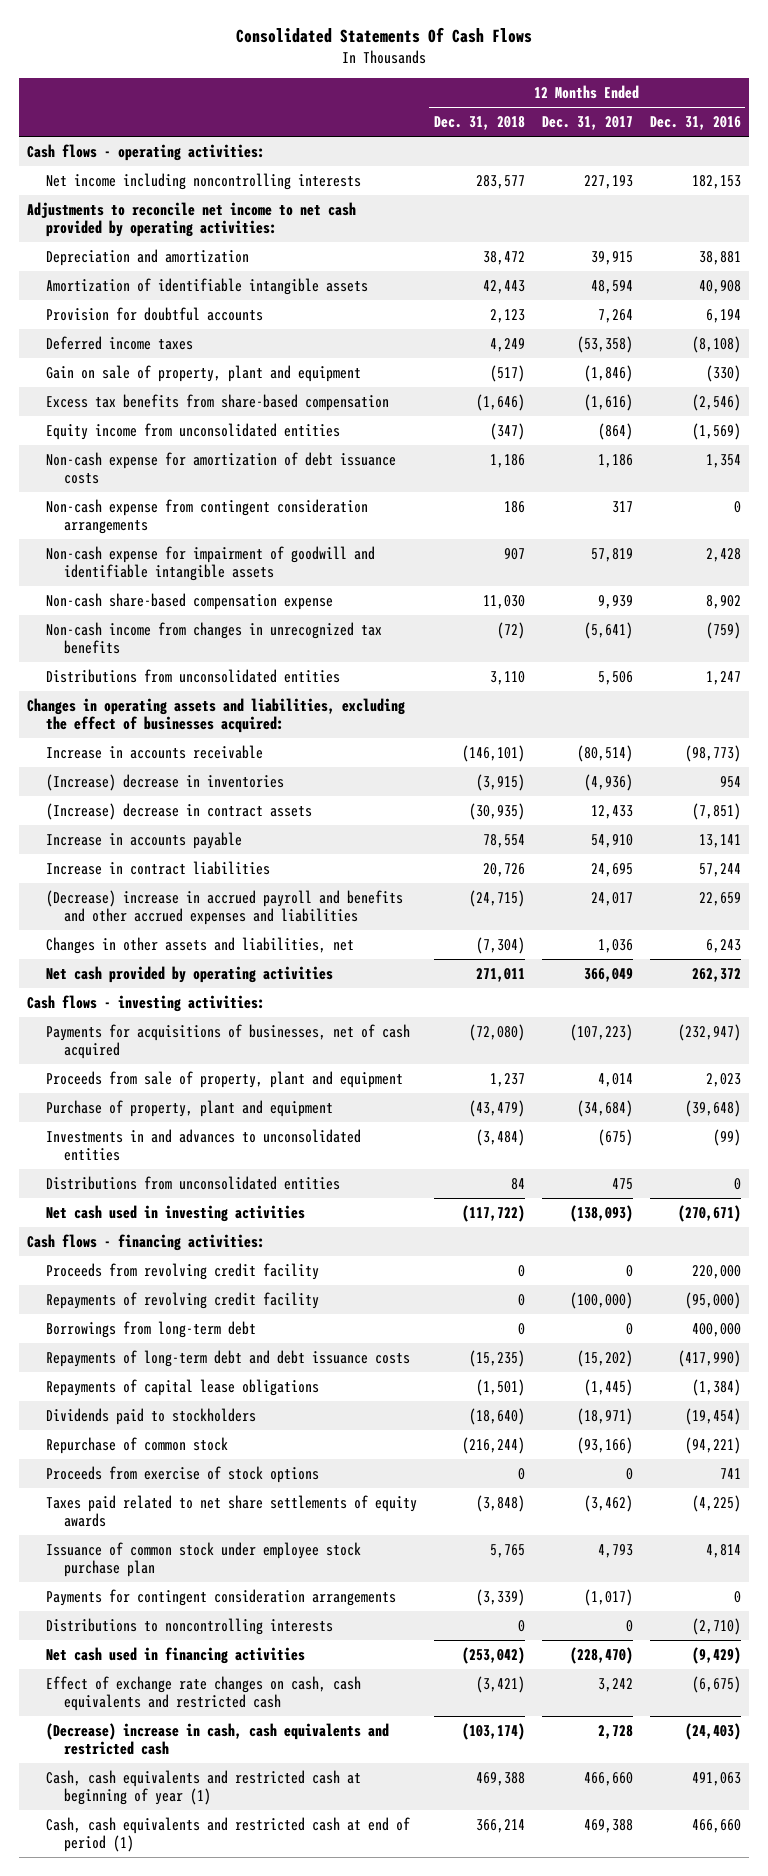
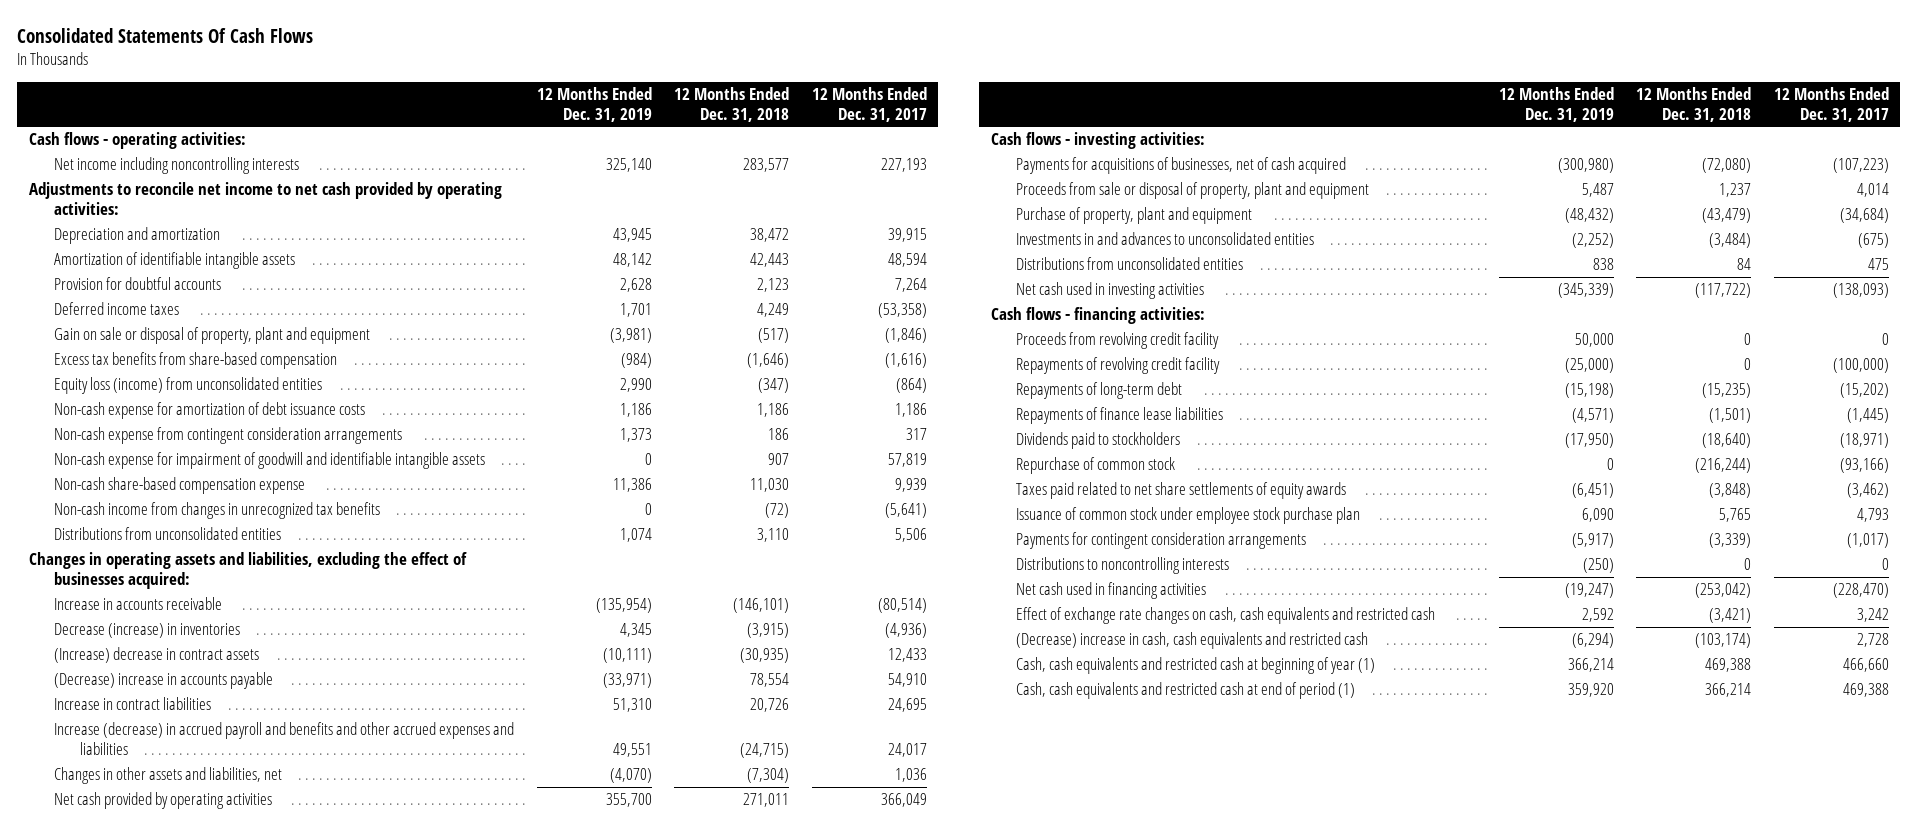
- | 12 Months Ended Dec. 31, 2018 | 12 Months Ended Dec. 31, 2017 | 12 Months Ended Dec. 31, 2016
+ | 12 Months Ended Dec. 31, 2019 | 12 Months Ended Dec. 31, 2018 | 12 Months Ended Dec. 31, 2017
- Gain on sale of property, plant and equipment | (517) | (1,846) | (330)
+ Gain on sale or disposal of property, plant and equipment | (3,981) | (517) | (1,846)
- Equity income from unconsolidated entities | (347) | (864) | (1,569)
+ Equity loss (income) from unconsolidated entities | 2,990 | (347) | (864)
- (Increase) decrease in inventories | (3,915) | (4,936) | 954
+ Decrease (increase) in inventories | 4,345 | (3,915) | (4,936)
- Increase in accounts payable | 78,554 | 54,910 | 13,141
+ (Decrease) increase in accounts payable | (33,971) | 78,554 | 54,910
- (Decrease) increase in accrued payroll and benefits and other accrued expenses and liabilities | (24,715) | 24,017 | 22,659
+ Increase (decrease) in accrued payroll and benefits and other accrued expenses and liabilities | 49,551 | (24,715) | 24,017
- Proceeds from sale of property, plant and equipment | 1,237 | 4,014 | 2,023
+ Proceeds from sale or disposal of property, plant and equipment | 5,487 | 1,237 | 4,014
- Borrowings from long-term debt | 0 | 0 | 400,000
- Repayments of long-term debt and debt issuance costs | (15,235) | (15,202) | (417,990)
- Repayments of capital lease obligations | (1,501) | (1,445) | (1,384)
+ Repayments of long-term debt | (15,198) | (15,235) | (15,202)
+ Repayments of finance lease liabilities | (4,571) | (1,501) | (1,445)
- Proceeds from exercise of stock options | 0 | 0 | 741

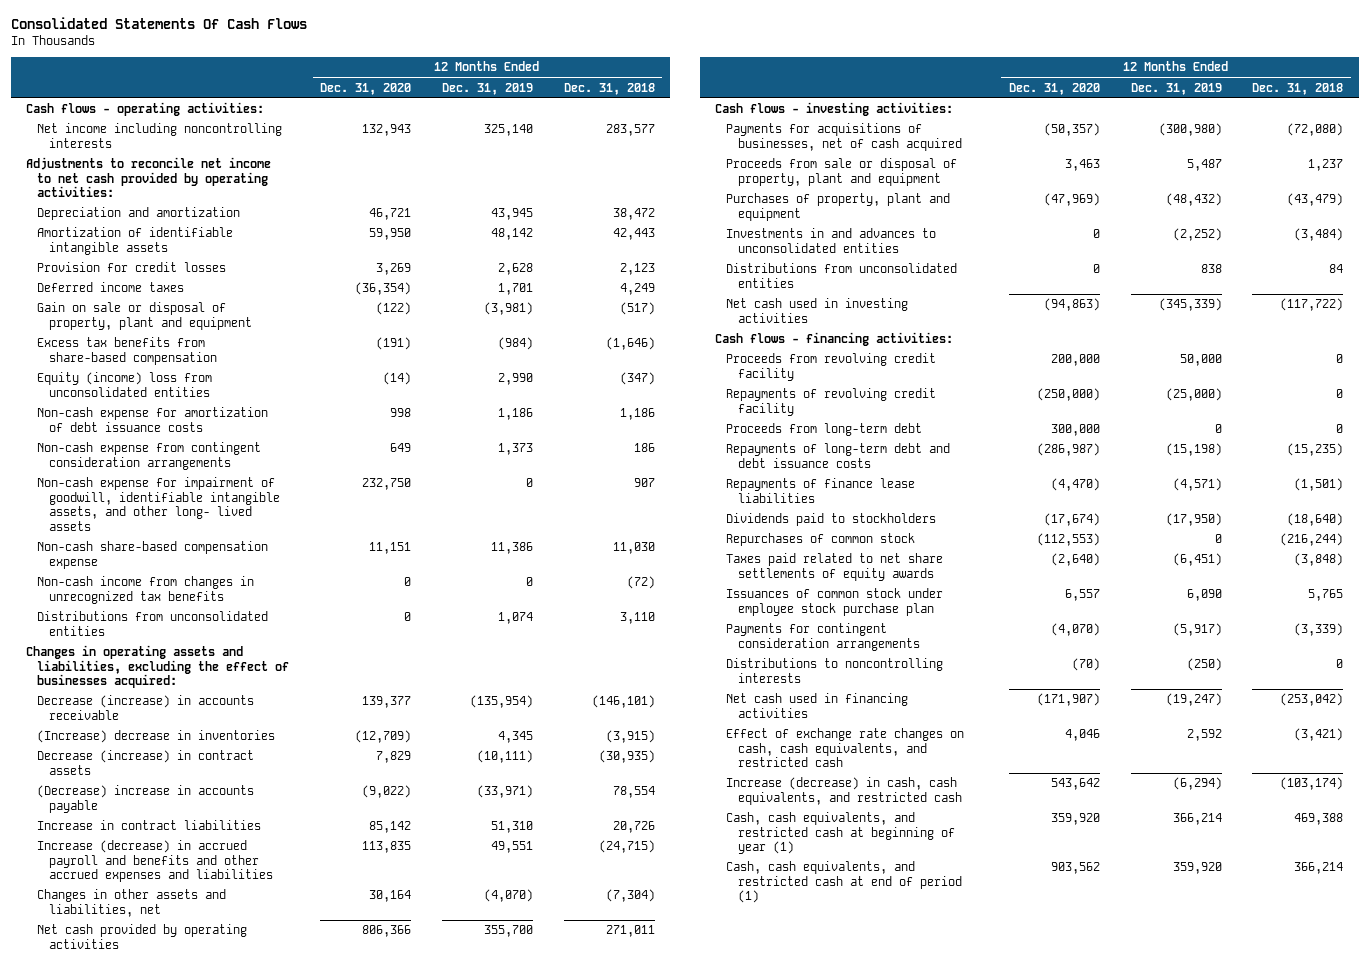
- | 12 Months Ended Dec. 31, 2019 | 12 Months Ended Dec. 31, 2018 | 12 Months Ended Dec. 31, 2017
+ | 12 Months Ended Dec. 31, 2020 | 12 Months Ended Dec. 31, 2019 | 12 Months Ended Dec. 31, 2018
- Provision for doubtful accounts | 2,628 | 2,123 | 7,264
+ Provision for credit losses | 3,269 | 2,628 | 2,123
- Equity loss (income) from unconsolidated entities | 2,990 | (347) | (864)
+ Equity (income) loss from unconsolidated entities | (14) | 2,990 | (347)
- Non-cash expense for impairment of goodwill and identifiable intangible assets | 0 | 907 | 57,819
+ Non-cash expense for impairment of goodwill, identifiable intangible assets, and other long- lived assets | 232,750 | 0 | 907
- Increase in accounts receivable | (135,954) | (146,101) | (80,514)
- Decrease (increase) in inventories | 4,345 | (3,915) | (4,936)
- (Increase) decrease in contract assets | (10,111) | (30,935) | 12,433
+ Decrease (increase) in accounts receivable | 139,377 | (135,954) | (146,101)
+ (Increase) decrease in inventories | (12,709) | 4,345 | (3,915)
+ Decrease (increase) in contract assets | 7,829 | (10,111) | (30,935)
- Purchase of property, plant and equipment | (48,432) | (43,479) | (34,684)
+ Purchases of property, plant and equipment | (47,969) | (48,432) | (43,479)
- Repayments of long-term debt | (15,198) | (15,235) | (15,202)
+ Proceeds from long-term debt | 300,000 | 0 | 0
+ Repayments of long-term debt and debt issuance costs | (286,987) | (15,198) | (15,235)
- Repurchase of common stock | 0 | (216,244) | (93,166)
+ Repurchases of common stock | (112,553) | 0 | (216,244)
- Issuance of common stock under employee stock purchase plan | 6,090 | 5,765 | 4,793
+ Issuances of common stock under employee stock purchase plan | 6,557 | 6,090 | 5,765
- Effect of exchange rate changes on cash, cash equivalents and restricted cash | 2,592 | (3,421) | 3,242
- (Decrease) increase in cash, cash equivalents and restricted cash | (6,294) | (103,174) | 2,728
- Cash, cash equivalents and restricted cash at beginning of year (1) | 366,214 | 469,388 | 466,660
- Cash, cash equivalents and restricted cash at end of period (1) | 359,920 | 366,214 | 469,388
+ Effect of exchange rate changes on cash, cash equivalents, and restricted cash | 4,046 | 2,592 | (3,421)
+ Increase (decrease) in cash, cash equivalents, and restricted cash | 543,642 | (6,294) | (103,174)
+ Cash, cash equivalents, and restricted cash at beginning of year (1) | 359,920 | 366,214 | 469,388
+ Cash, cash equivalents, and restricted cash at end of period (1) | 903,562 | 359,920 | 366,214

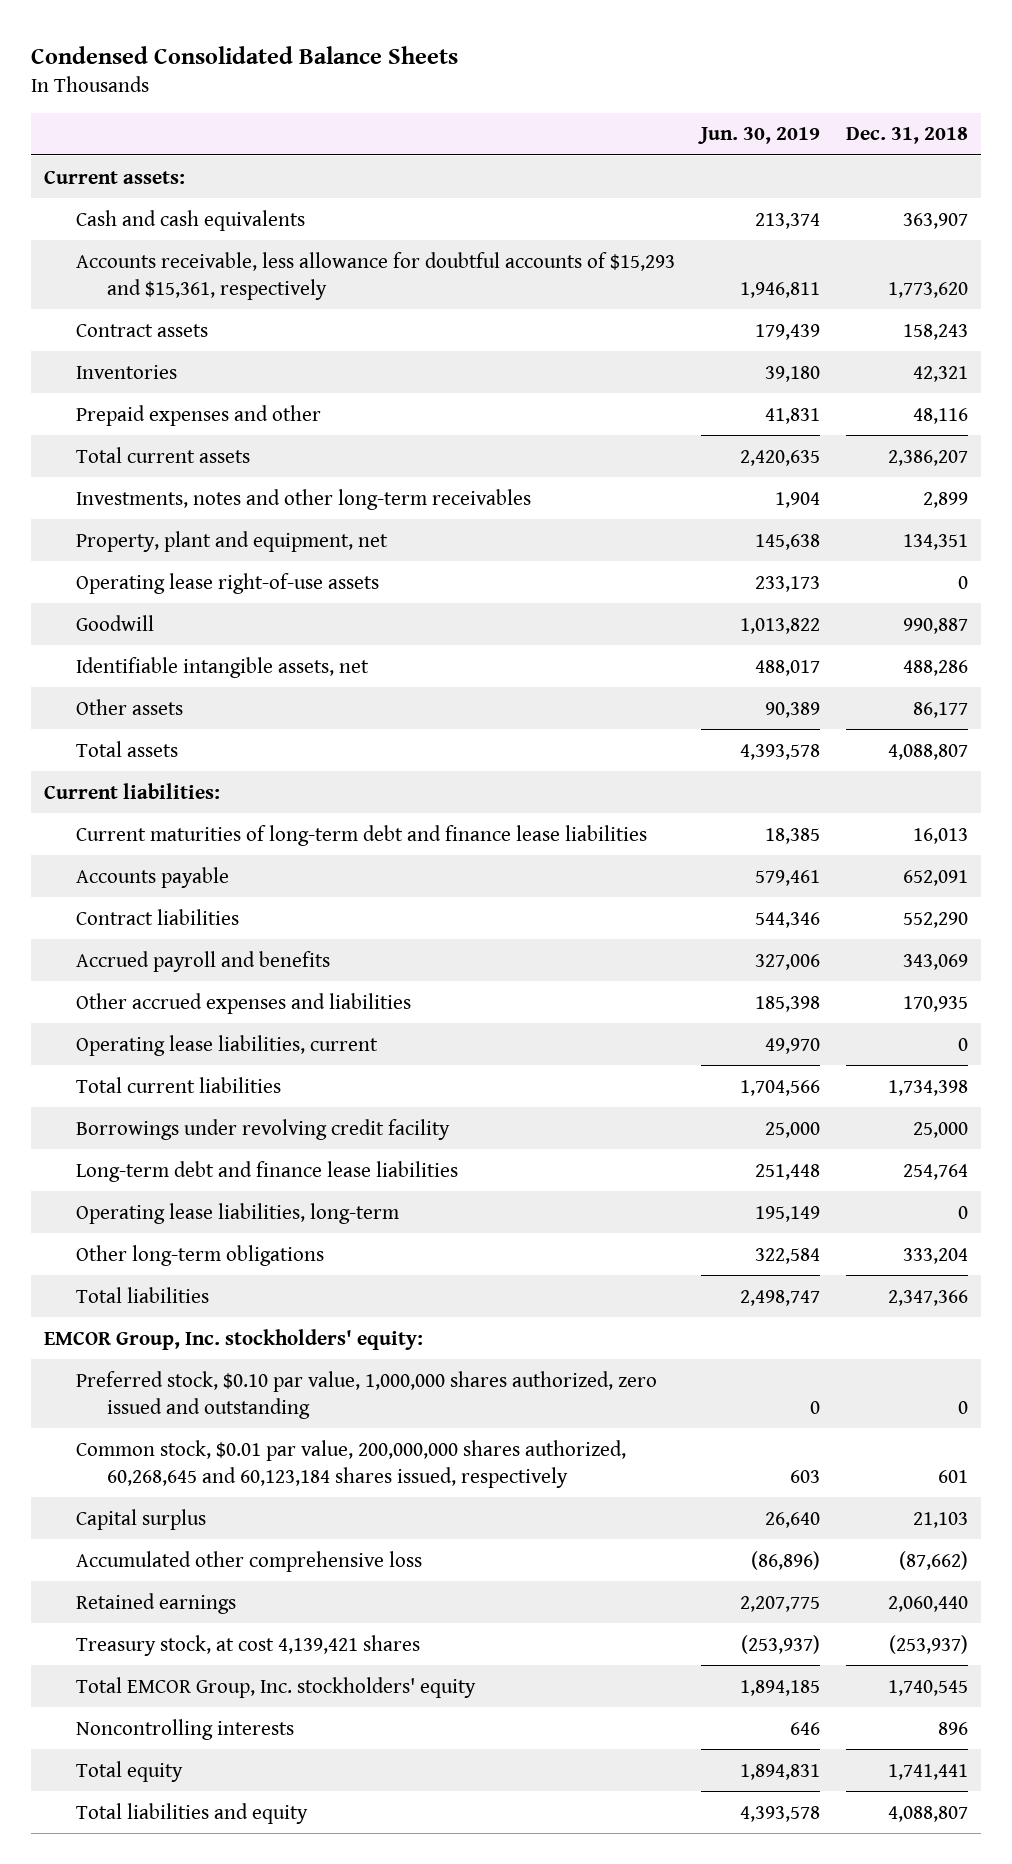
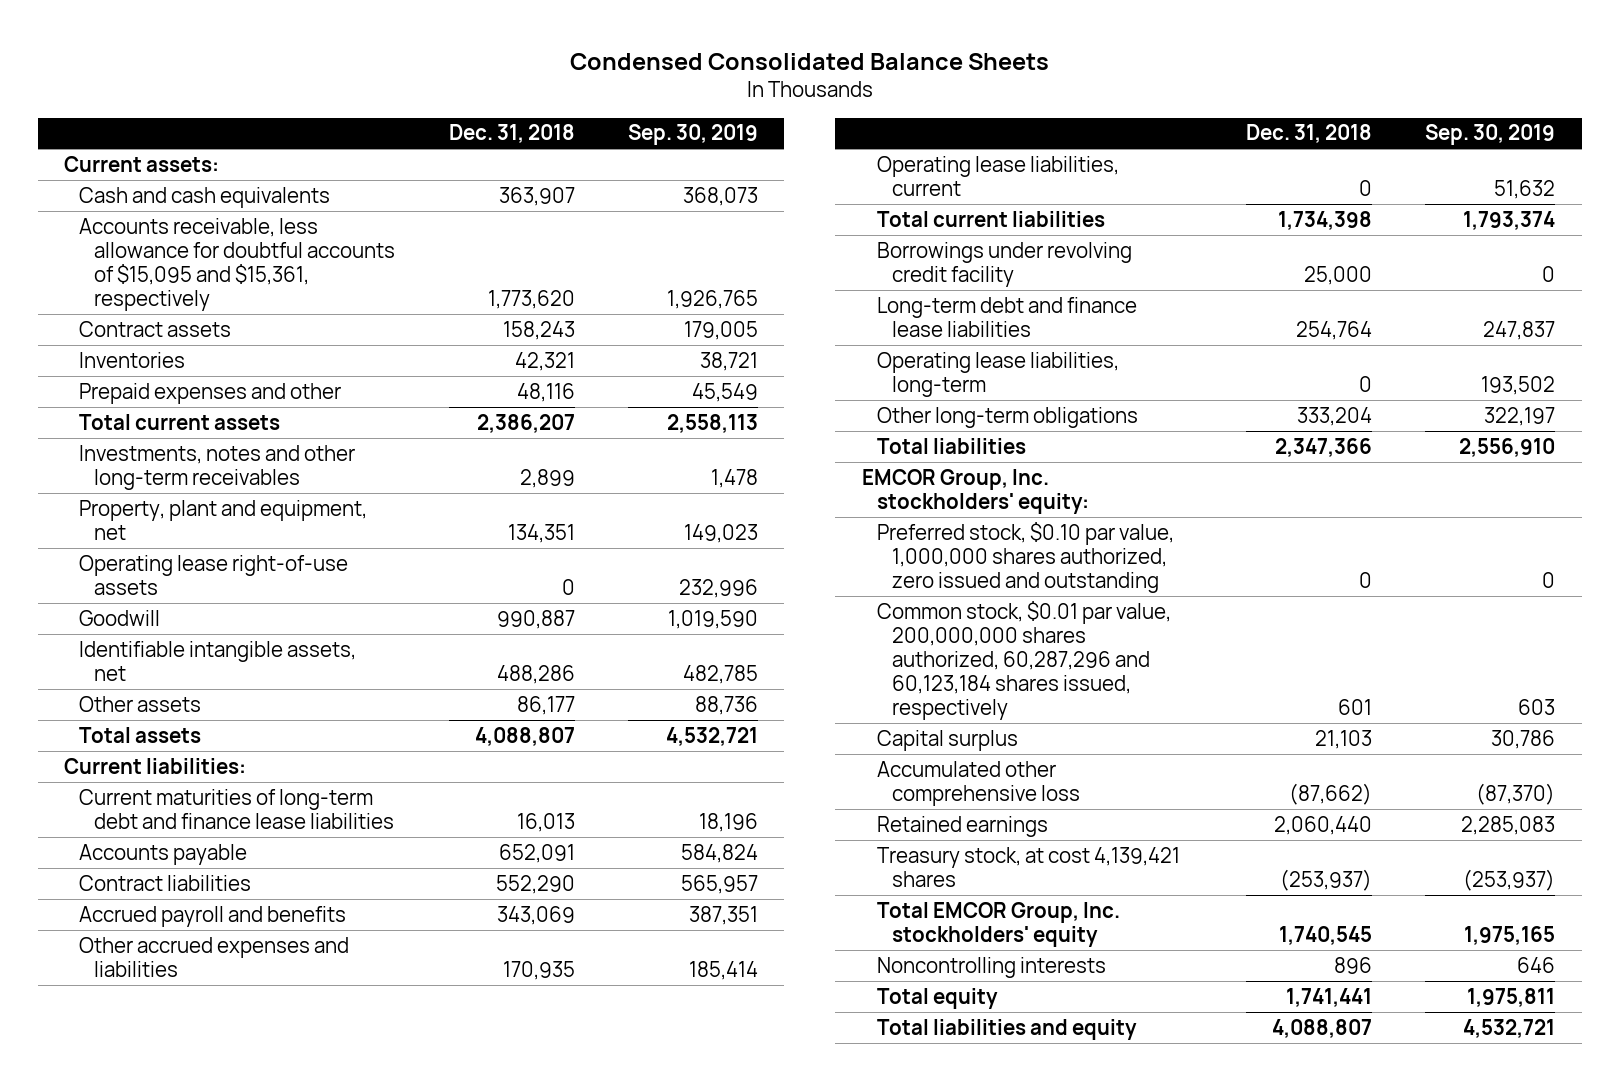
- | Jun. 30, 2019 | Dec. 31, 2018
+ | Dec. 31, 2018 | Sep. 30, 2019
- Accounts receivable, less allowance for doubtful accounts of $15,293 and $15,361, respectively | 1,946,811 | 1,773,620
+ Accounts receivable, less allowance for doubtful accounts of $15,095 and $15,361, respectively | 1,773,620 | 1,926,765
- Common stock, $0.01 par value, 200,000,000 shares authorized, 60,268,645 and 60,123,184 shares issued, respectively | 603 | 601
+ Common stock, $0.01 par value, 200,000,000 shares authorized, 60,287,296 and 60,123,184 shares issued, respectively | 601 | 603

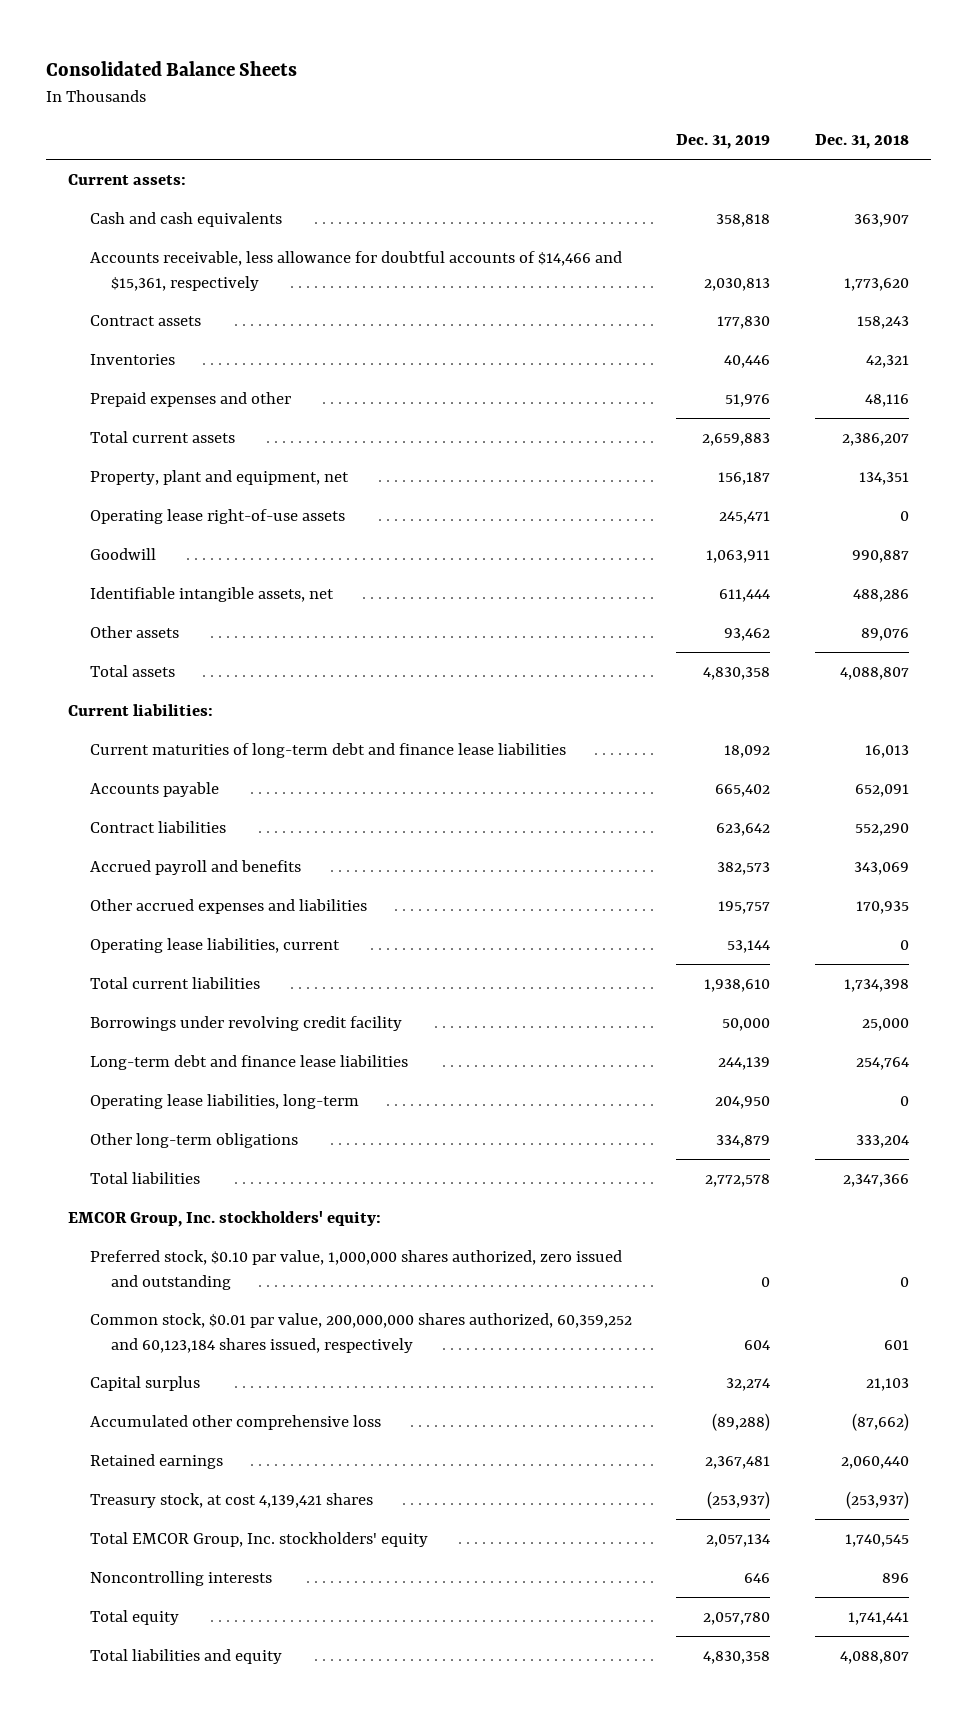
- Condensed Consolidated Balance Sheets
+ Consolidated Balance Sheets
- | Dec. 31, 2018 | Sep. 30, 2019
+ | Dec. 31, 2019 | Dec. 31, 2018
- Accounts receivable, less allowance for doubtful accounts of $15,095 and $15,361, respectively | 1,773,620 | 1,926,765
+ Accounts receivable, less allowance for doubtful accounts of $14,466 and $15,361, respectively | 2,030,813 | 1,773,620
- Investments, notes and other long-term receivables | 2,899 | 1,478
- Other assets | 86,177 | 88,736
+ Other assets | 93,462 | 89,076
- Common stock, $0.01 par value, 200,000,000 shares authorized, 60,287,296 and 60,123,184 shares issued, respectively | 601 | 603
+ Common stock, $0.01 par value, 200,000,000 shares authorized, 60,359,252 and 60,123,184 shares issued, respectively | 604 | 601

